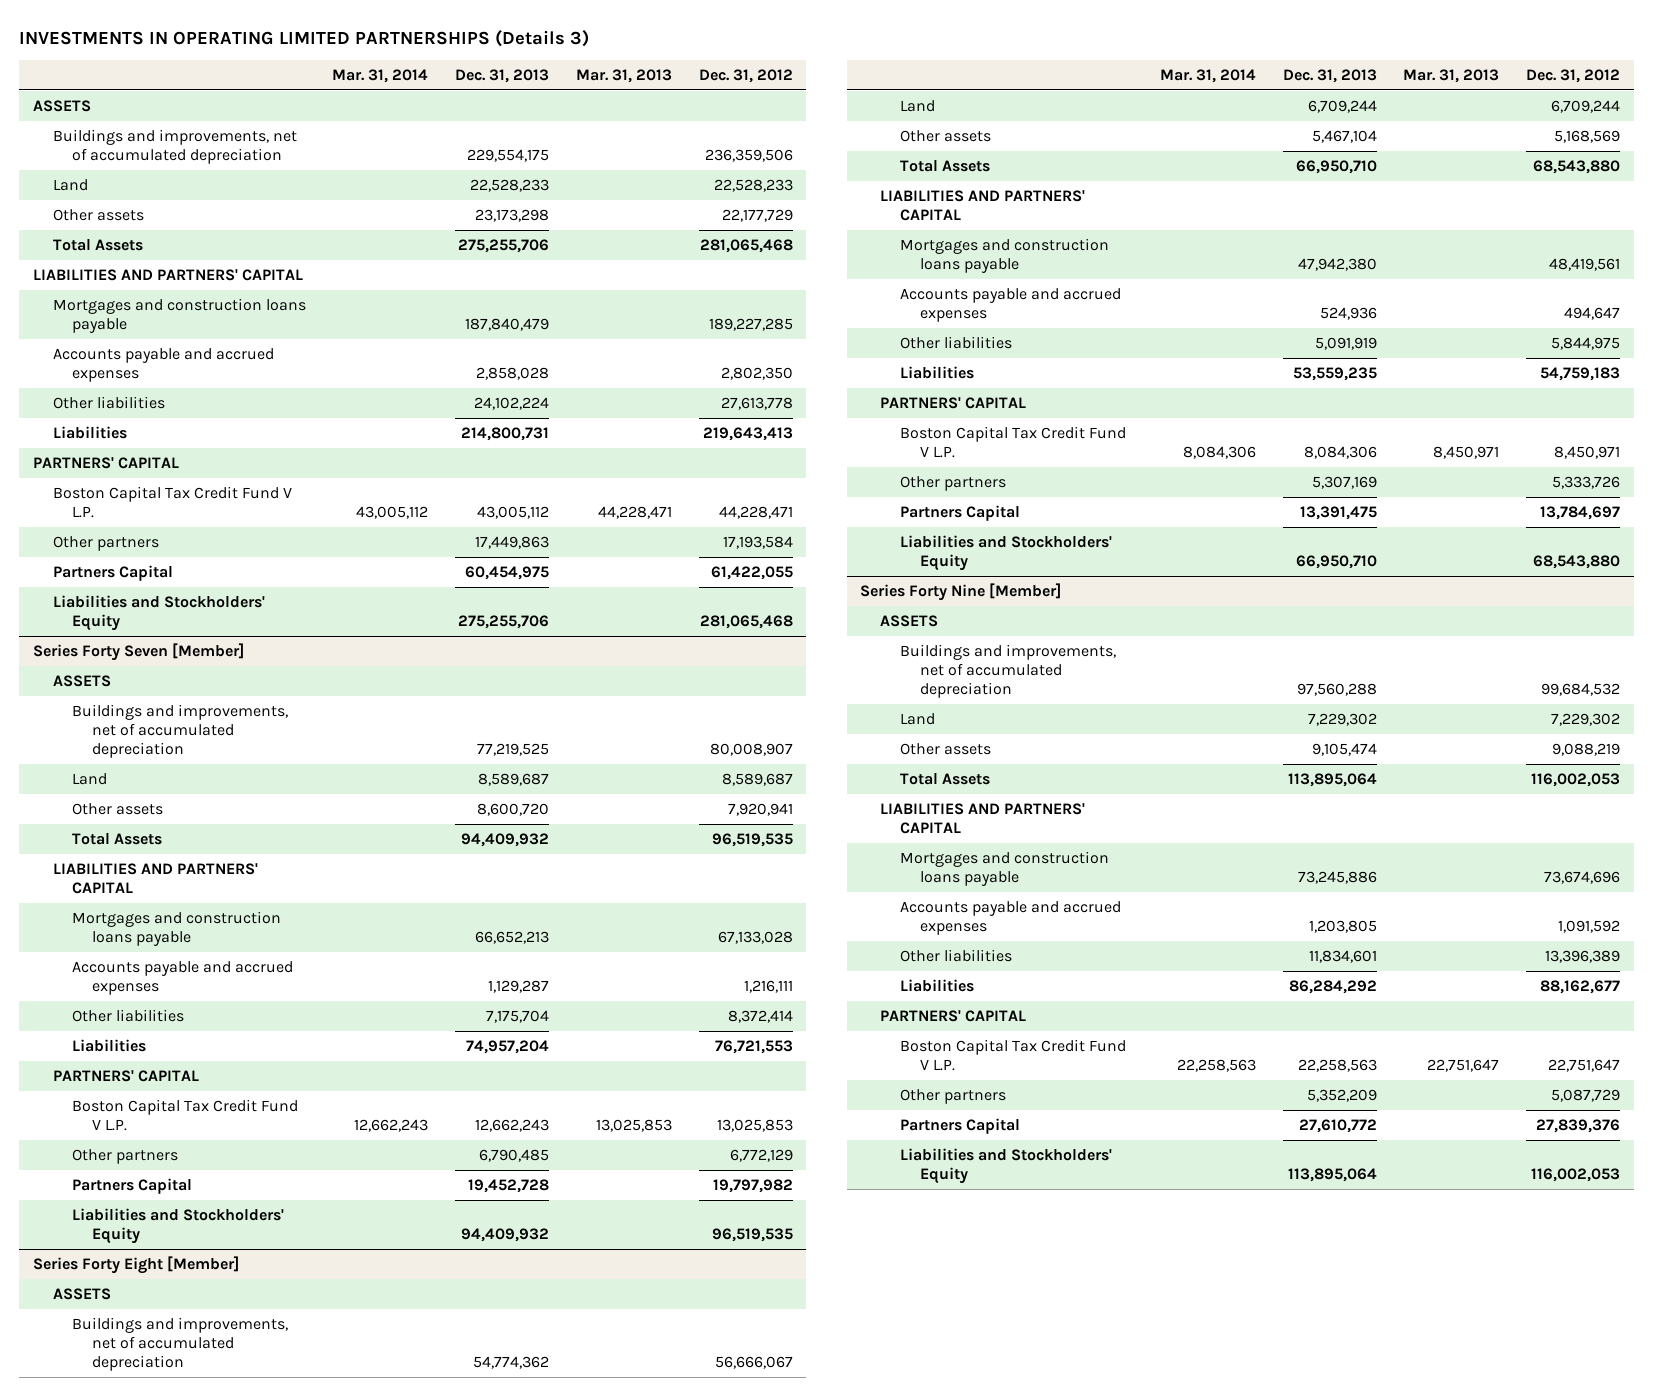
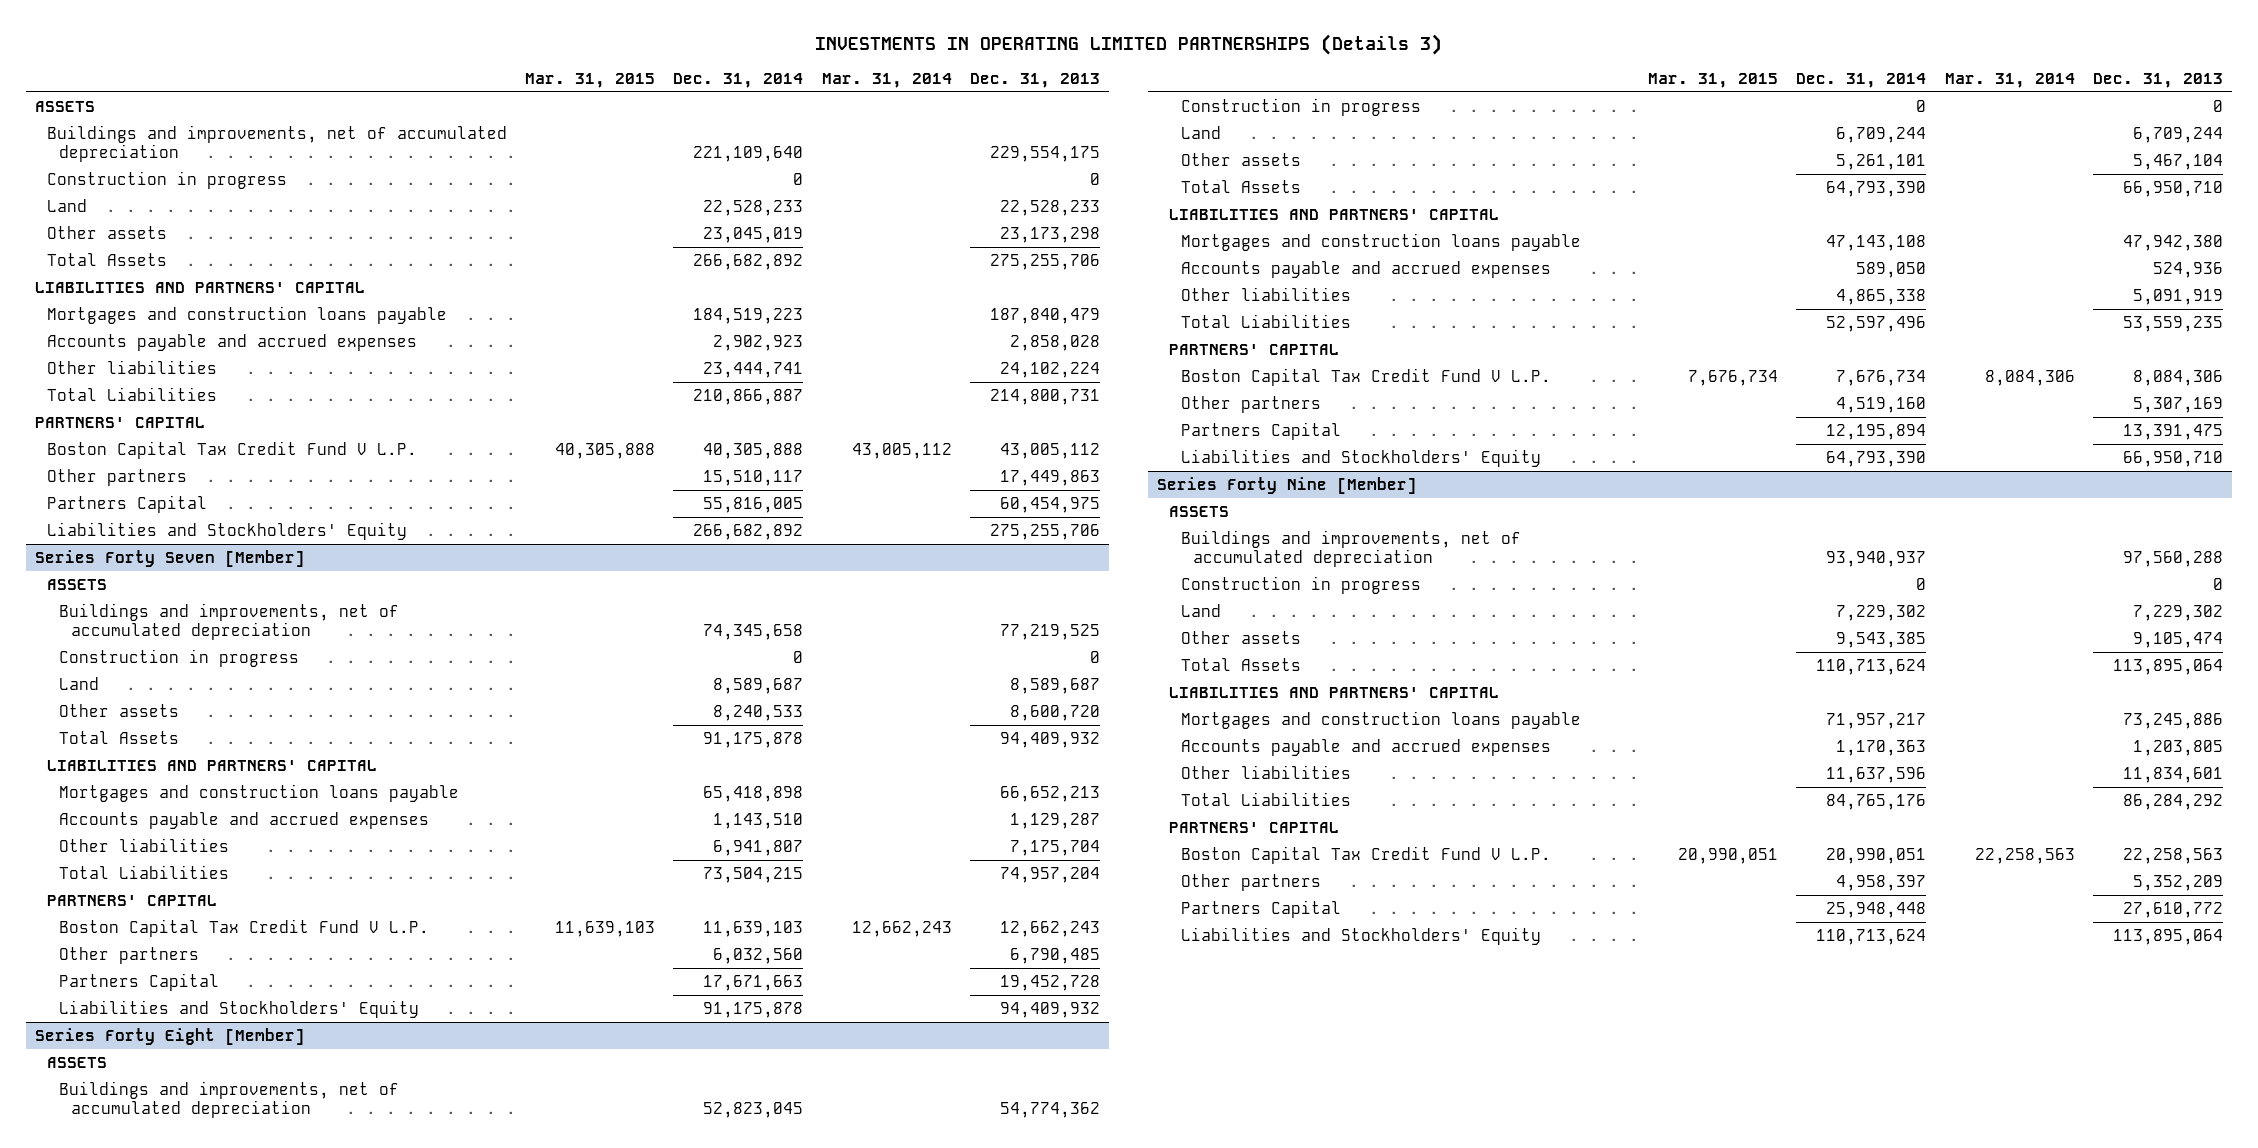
- | Mar. 31, 2014 | Dec. 31, 2013 | Mar. 31, 2013 | Dec. 31, 2012
+ | Mar. 31, 2015 | Dec. 31, 2014 | Mar. 31, 2014 | Dec. 31, 2013
+ Construction in progress | | 0 | | 0
- Liabilities | | 214,800,731 | | 219,643,413
+ Total Liabilities | | 210,866,887 | | 214,800,731
@ Series Forty Seven [Member]
+ Construction in progress | | 0 | | 0
- Liabilities | | 74,957,204 | | 76,721,553
+ Total Liabilities | | 73,504,215 | | 74,957,204
@ Series Forty Eight [Member]
+ Construction in progress | | 0 | | 0
- Liabilities | | 53,559,235 | | 54,759,183
+ Total Liabilities | | 52,597,496 | | 53,559,235
@ Series Forty Nine [Member]
+ Construction in progress | | 0 | | 0
- Liabilities | | 86,284,292 | | 88,162,677
+ Total Liabilities | | 84,765,176 | | 86,284,292

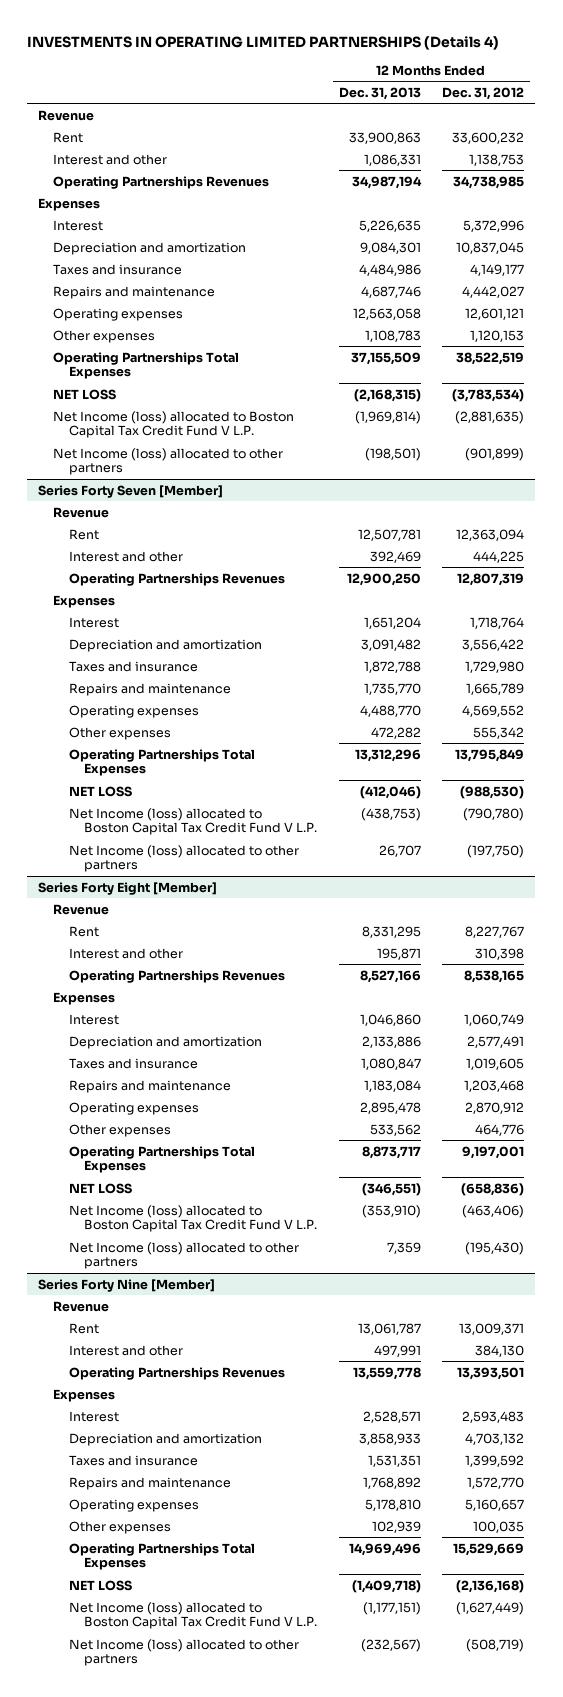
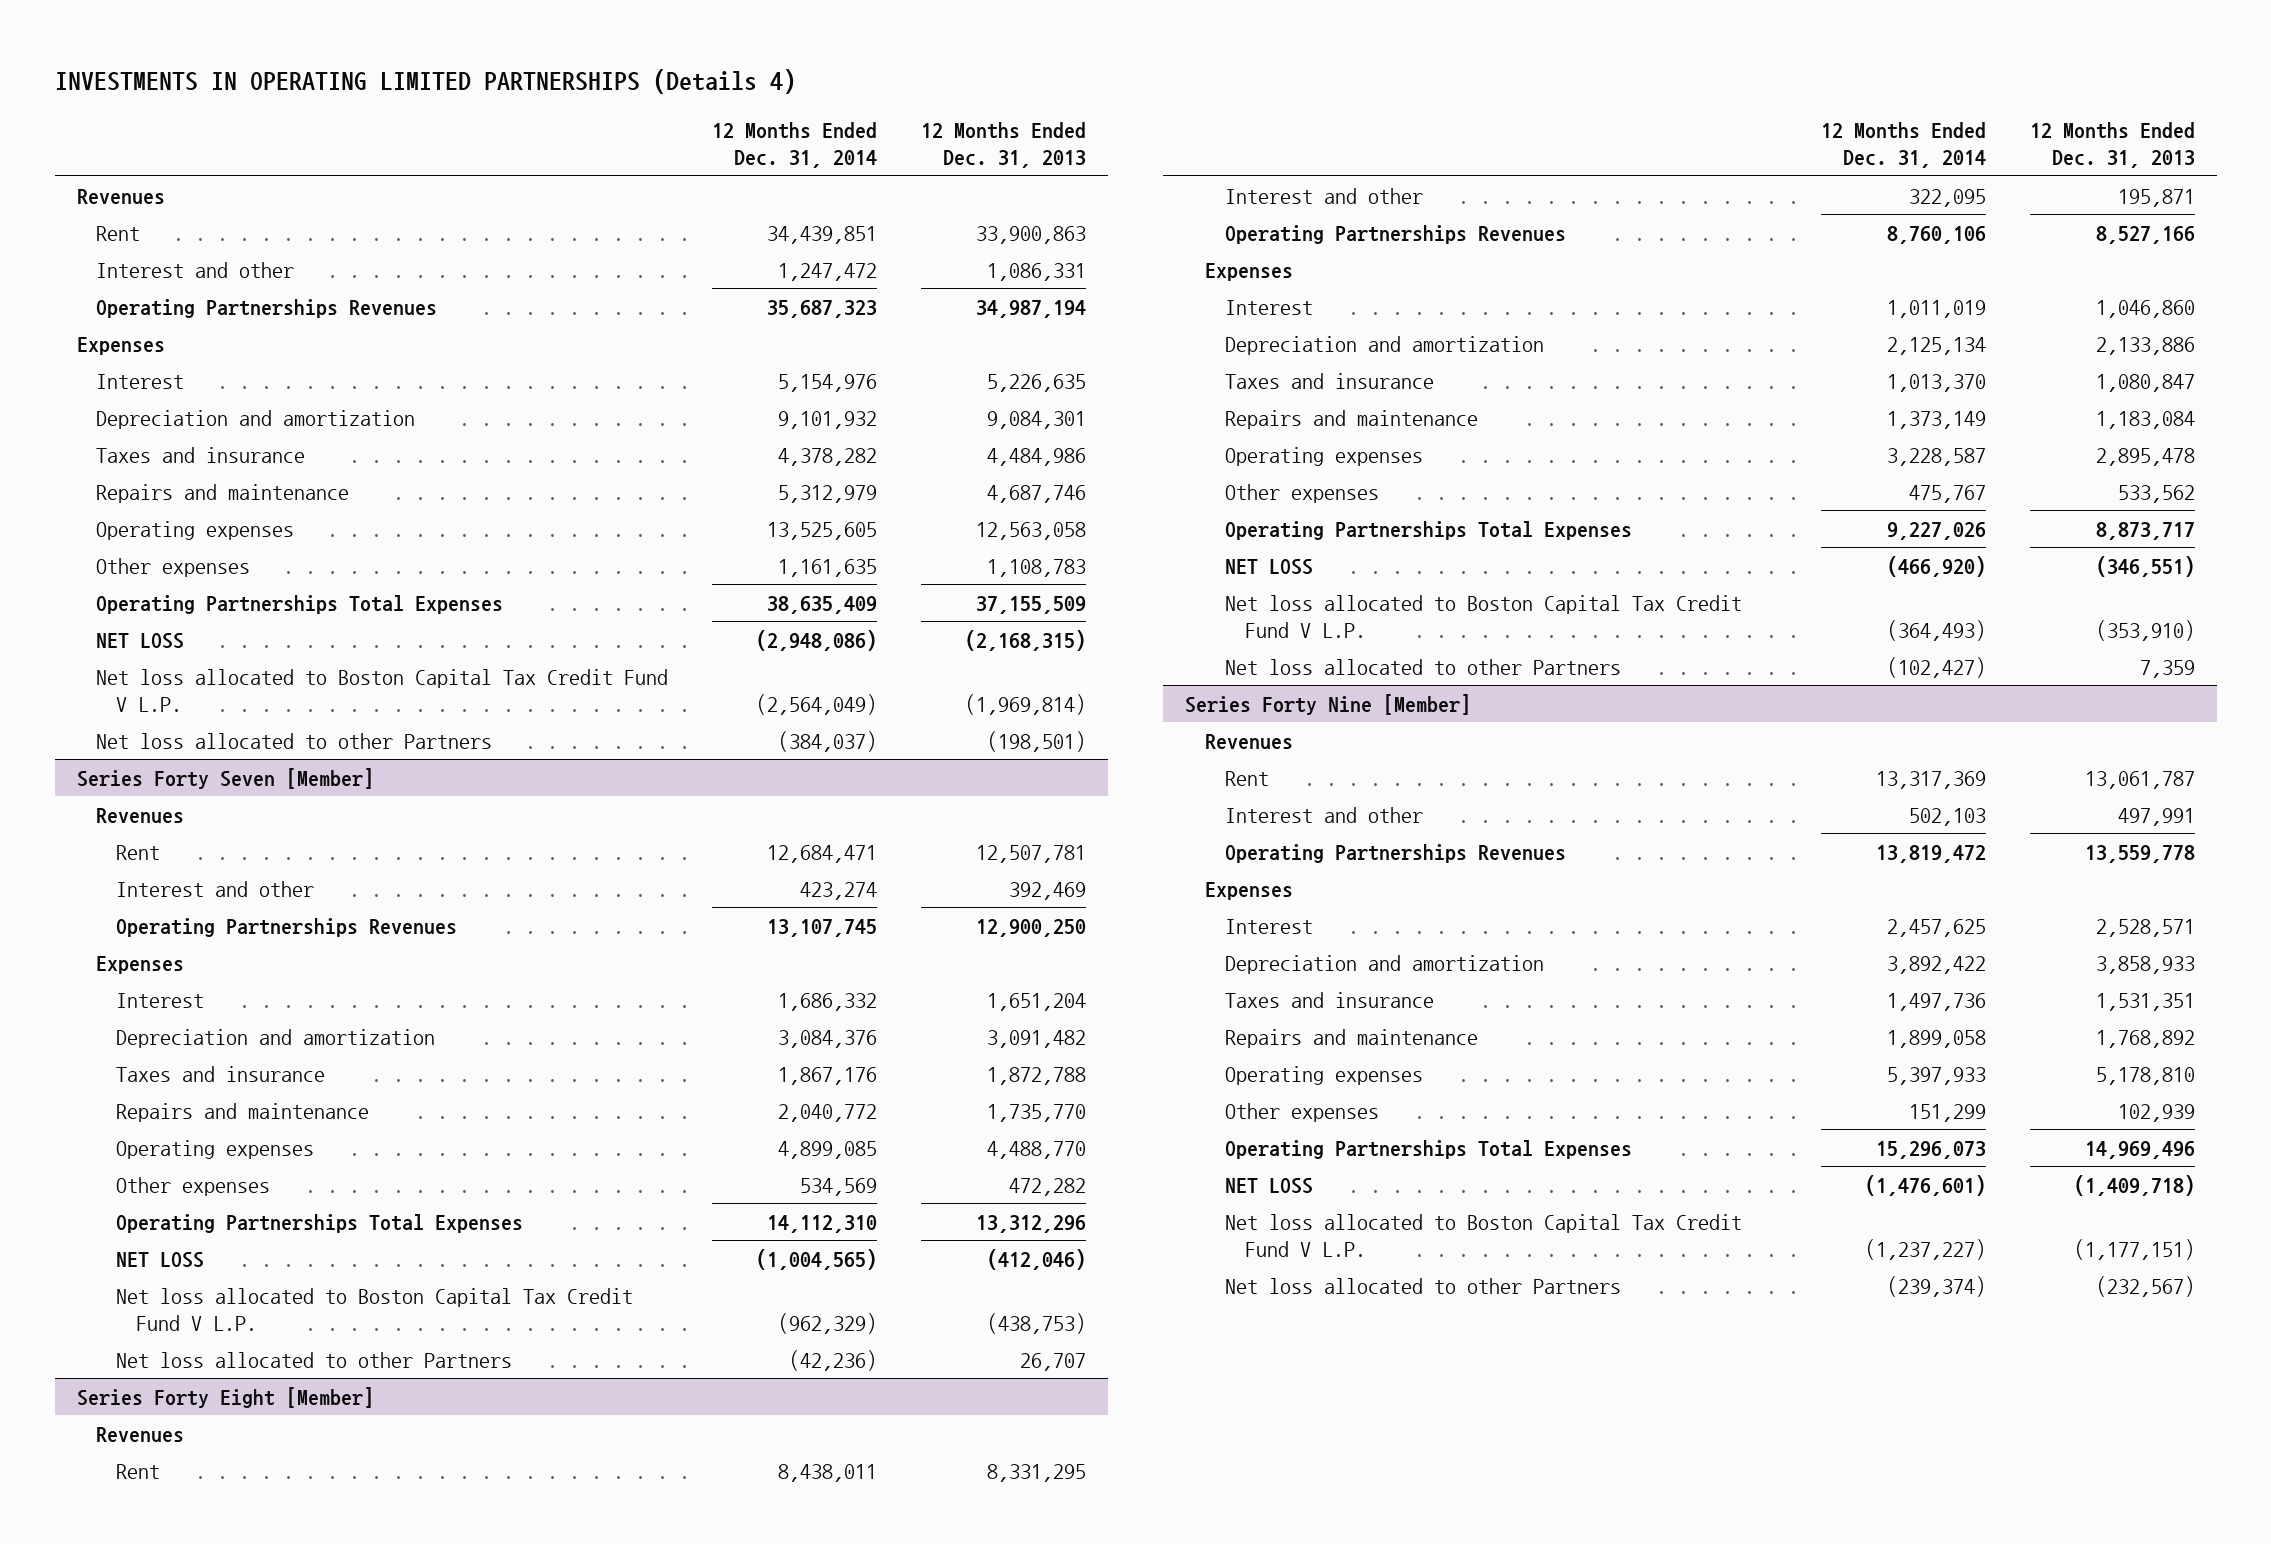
- | 12 Months Ended Dec. 31, 2013 | 12 Months Ended Dec. 31, 2012
+ | 12 Months Ended Dec. 31, 2014 | 12 Months Ended Dec. 31, 2013
- Revenue
+ Revenues
- Net Income (loss) allocated to Boston Capital Tax Credit Fund V L.P. | (1,969,814) | (2,881,635)
- Net Income (loss) allocated to other partners | (198,501) | (901,899)
+ Net loss allocated to Boston Capital Tax Credit Fund V L.P. | (2,564,049) | (1,969,814)
+ Net loss allocated to other Partners | (384,037) | (198,501)
@ Series Forty Seven [Member]
- Revenue
+ Revenues
- Net Income (loss) allocated to Boston Capital Tax Credit Fund V L.P. | (438,753) | (790,780)
- Net Income (loss) allocated to other partners | 26,707 | (197,750)
+ Net loss allocated to Boston Capital Tax Credit Fund V L.P. | (962,329) | (438,753)
+ Net loss allocated to other Partners | (42,236) | 26,707
@ Series Forty Eight [Member]
- Revenue
+ Revenues
- Net Income (loss) allocated to Boston Capital Tax Credit Fund V L.P. | (353,910) | (463,406)
- Net Income (loss) allocated to other partners | 7,359 | (195,430)
+ Net loss allocated to Boston Capital Tax Credit Fund V L.P. | (364,493) | (353,910)
+ Net loss allocated to other Partners | (102,427) | 7,359
@ Series Forty Nine [Member]
- Revenue
+ Revenues
- Net Income (loss) allocated to Boston Capital Tax Credit Fund V L.P. | (1,177,151) | (1,627,449)
- Net Income (loss) allocated to other partners | (232,567) | (508,719)
+ Net loss allocated to Boston Capital Tax Credit Fund V L.P. | (1,237,227) | (1,177,151)
+ Net loss allocated to other Partners | (239,374) | (232,567)

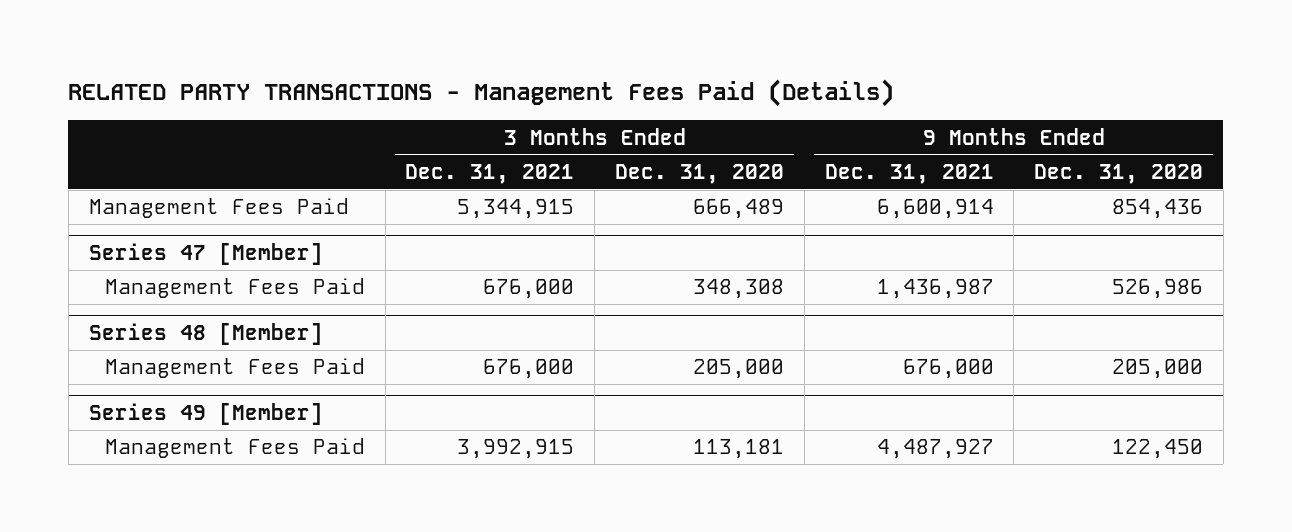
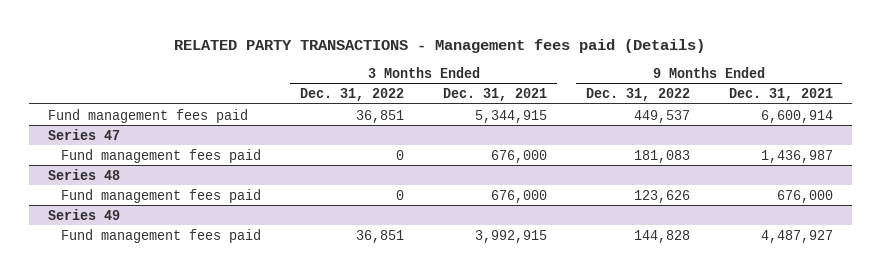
- RELATED PARTY TRANSACTIONS - Management Fees Paid (Details)
+ RELATED PARTY TRANSACTIONS - Management fees paid (Details)
- | 3 Months Ended Dec. 31, 2021 | 3 Months Ended Dec. 31, 2020 | 9 Months Ended Dec. 31, 2021 | 9 Months Ended Dec. 31, 2020
+ | 3 Months Ended Dec. 31, 2022 | 3 Months Ended Dec. 31, 2021 | 9 Months Ended Dec. 31, 2022 | 9 Months Ended Dec. 31, 2021
- Management Fees Paid | 5,344,915 | 666,489 | 6,600,914 | 854,436
- Series 47 [Member]
- Management Fees Paid | 676,000 | 348,308 | 1,436,987 | 526,986
- Series 48 [Member]
- Management Fees Paid | 676,000 | 205,000 | 676,000 | 205,000
- Series 49 [Member]
- Management Fees Paid | 3,992,915 | 113,181 | 4,487,927 | 122,450
+ Fund management fees paid | 36,851 | 5,344,915 | 449,537 | 6,600,914
+ Series 47
+ Fund management fees paid | 0 | 676,000 | 181,083 | 1,436,987
+ Series 48
+ Fund management fees paid | 0 | 676,000 | 123,626 | 676,000
+ Series 49
+ Fund management fees paid | 36,851 | 3,992,915 | 144,828 | 4,487,927

